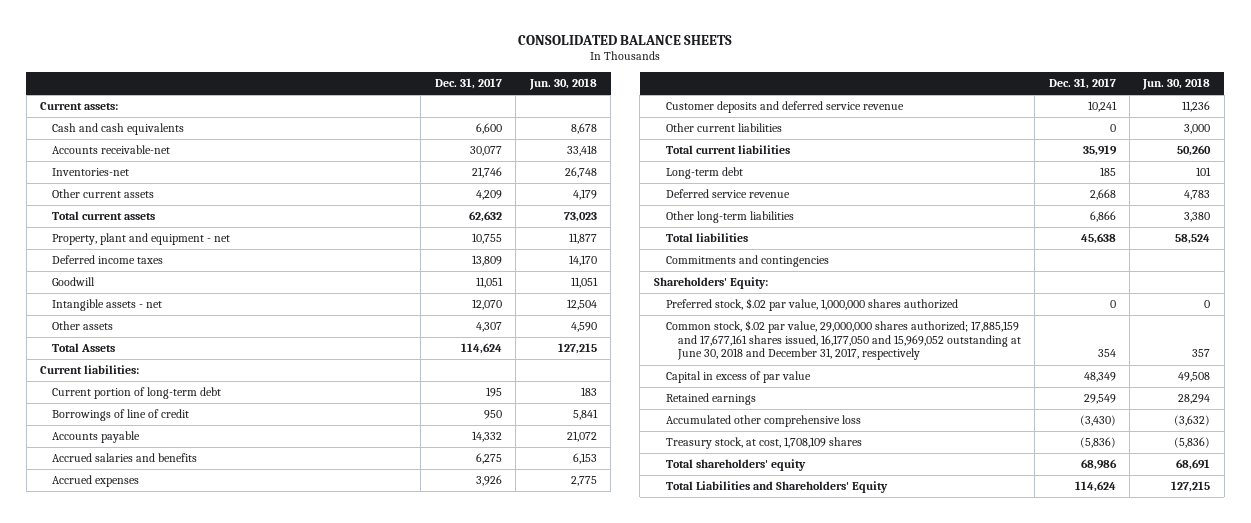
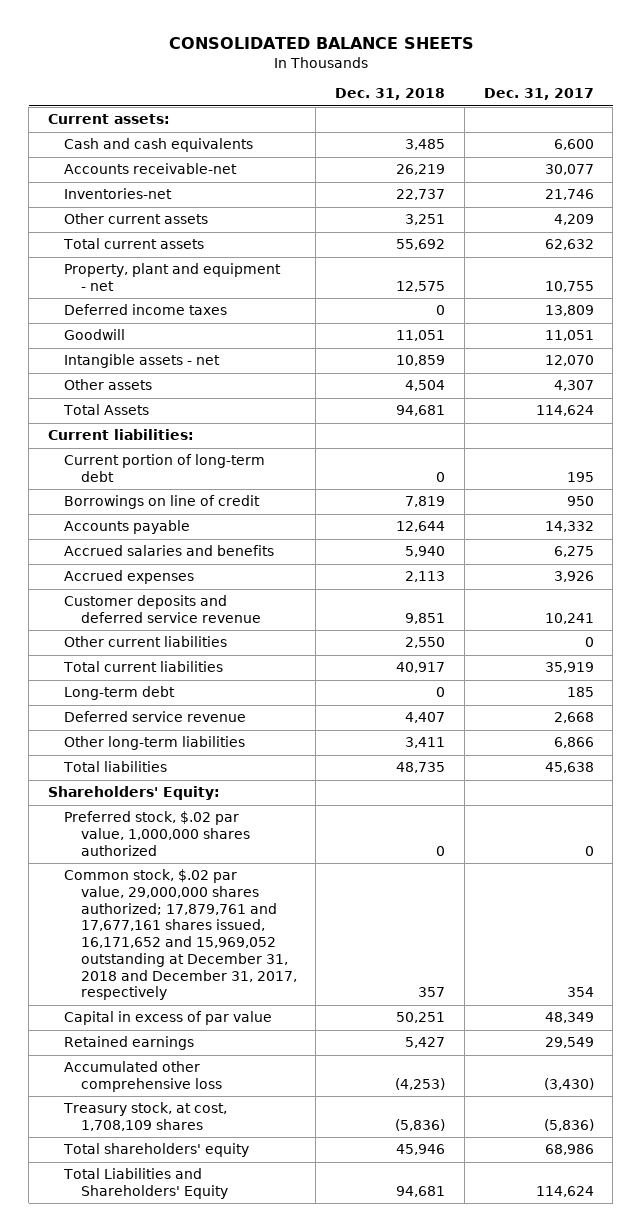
- | Dec. 31, 2017 | Jun. 30, 2018
+ | Dec. 31, 2018 | Dec. 31, 2017
- Borrowings of line of credit | 950 | 5,841
+ Borrowings on line of credit | 7,819 | 950
- Commitments and contingencies
- Common stock, $.02 par value, 29,000,000 shares authorized; 17,885,159 and 17,677,161 shares issued, 16,177,050 and 15,969,052 outstanding at June 30, 2018 and December 31, 2017, respectively | 354 | 357
+ Common stock, $.02 par value, 29,000,000 shares authorized; 17,879,761 and 17,677,161 shares issued, 16,171,652 and 15,969,052 outstanding at December 31, 2018 and December 31, 2017, respectively | 357 | 354

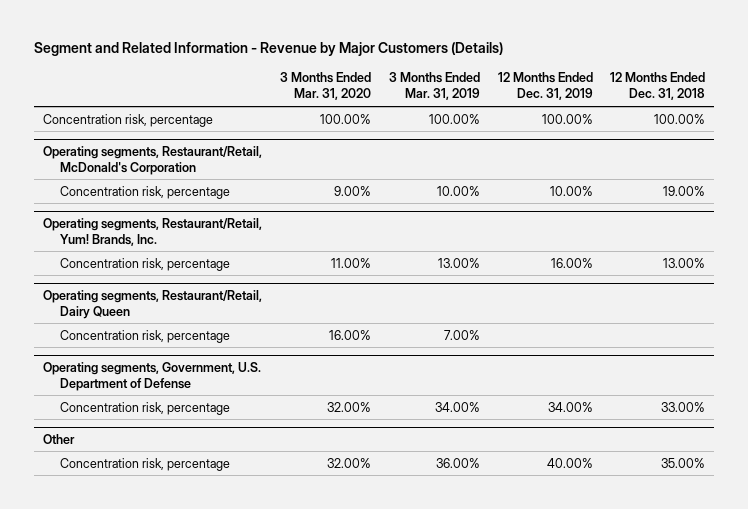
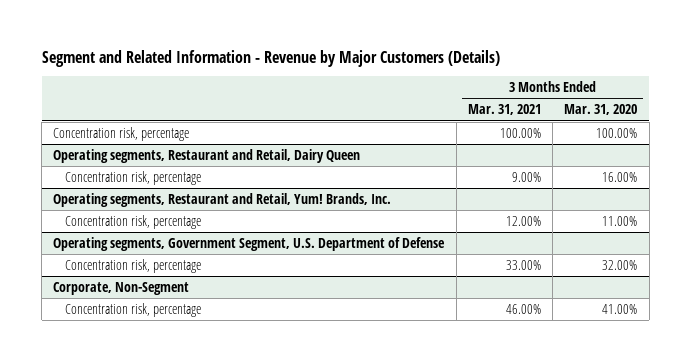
- | 3 Months Ended Mar. 31, 2020 | 3 Months Ended Mar. 31, 2019 | 12 Months Ended Dec. 31, 2019 | 12 Months Ended Dec. 31, 2018
+ | 3 Months Ended Mar. 31, 2021 | 3 Months Ended Mar. 31, 2020
- Operating segments, Restaurant/Retail, McDonald's Corporation
- Concentration risk, percentage | 9.00% | 10.00% | 10.00% | 19.00%
- Operating segments, Restaurant/Retail, Yum! Brands, Inc.
- Concentration risk, percentage | 11.00% | 13.00% | 16.00% | 13.00%
- Operating segments, Restaurant/Retail, Dairy Queen
+ Operating segments, Restaurant and Retail, Dairy Queen
- Operating segments, Government, U.S. Department of Defense
- Concentration risk, percentage | 32.00% | 34.00% | 34.00% | 33.00%
- Other
+ Operating segments, Restaurant and Retail, Yum! Brands, Inc.
+ Concentration risk, percentage | 12.00% | 11.00%
+ Operating segments, Government Segment, U.S. Department of Defense
+ Corporate, Non-Segment
+ Concentration risk, percentage | 46.00% | 41.00%

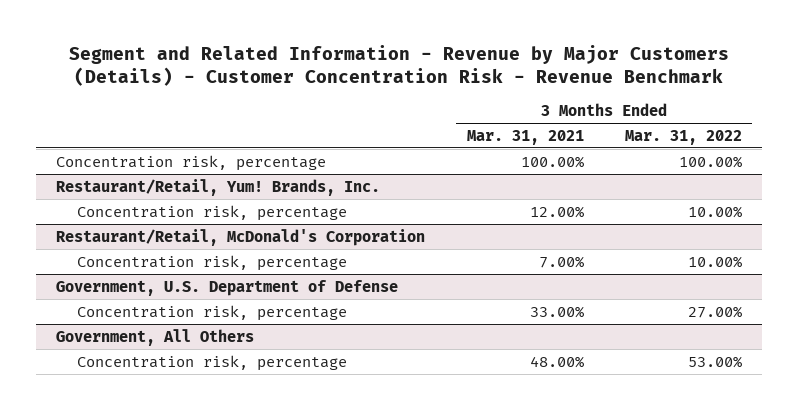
- Segment and Related Information - Revenue by Major Customers (Details)
+ Segment and Related Information - Revenue by Major Customers (Details) - Customer Concentration Risk - Revenue Benchmark
- | 3 Months Ended Mar. 31, 2021 | 3 Months Ended Mar. 31, 2020
+ | 3 Months Ended Mar. 31, 2021 | 3 Months Ended Mar. 31, 2022
- Operating segments, Restaurant and Retail, Dairy Queen
- Concentration risk, percentage | 9.00% | 16.00%
- Operating segments, Restaurant and Retail, Yum! Brands, Inc.
+ Restaurant/Retail, Yum! Brands, Inc.
- Operating segments, Government Segment, U.S. Department of Defense
+ Restaurant/Retail, McDonald's Corporation
+ Concentration risk, percentage | 7.00% | 10.00%
+ Government, U.S. Department of Defense
- Corporate, Non-Segment
- Concentration risk, percentage | 46.00% | 41.00%
+ Government, All Others
+ Concentration risk, percentage | 48.00% | 53.00%

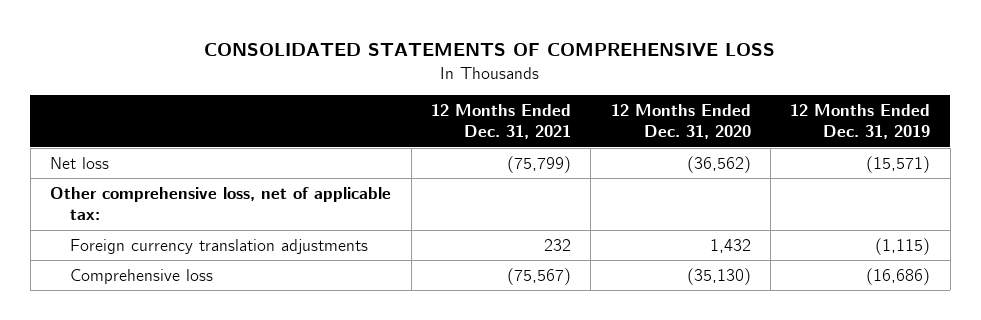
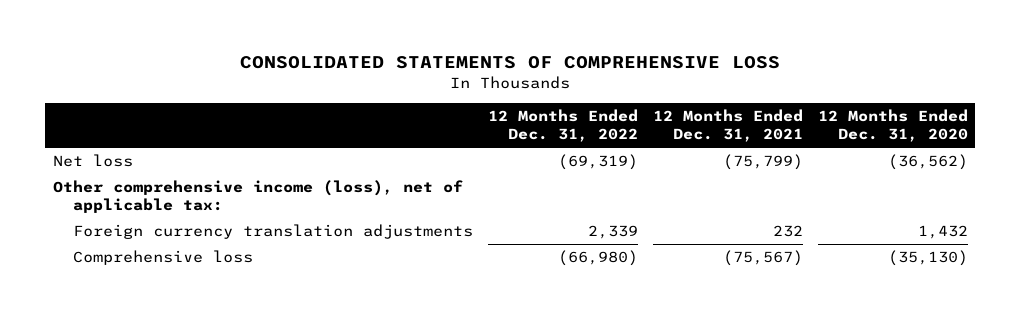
- | 12 Months Ended Dec. 31, 2021 | 12 Months Ended Dec. 31, 2020 | 12 Months Ended Dec. 31, 2019
+ | 12 Months Ended Dec. 31, 2022 | 12 Months Ended Dec. 31, 2021 | 12 Months Ended Dec. 31, 2020
- Other comprehensive loss, net of applicable tax:
+ Other comprehensive income (loss), net of applicable tax:

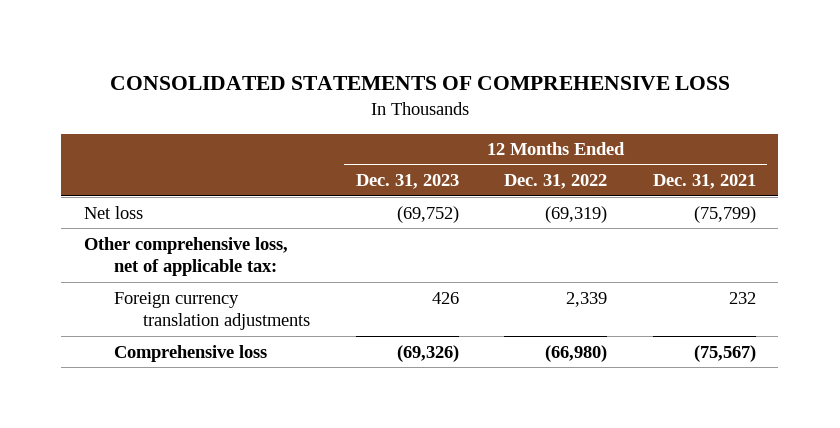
- | 12 Months Ended Dec. 31, 2022 | 12 Months Ended Dec. 31, 2021 | 12 Months Ended Dec. 31, 2020
+ | 12 Months Ended Dec. 31, 2023 | 12 Months Ended Dec. 31, 2022 | 12 Months Ended Dec. 31, 2021
- Other comprehensive income (loss), net of applicable tax:
+ Other comprehensive loss, net of applicable tax:

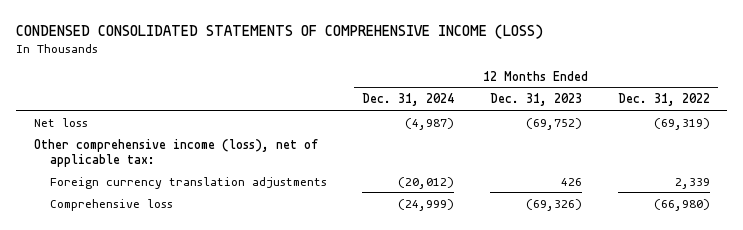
- CONSOLIDATED STATEMENTS OF COMPREHENSIVE LOSS
+ CONDENSED CONSOLIDATED STATEMENTS OF COMPREHENSIVE INCOME (LOSS)
- | 12 Months Ended Dec. 31, 2023 | 12 Months Ended Dec. 31, 2022 | 12 Months Ended Dec. 31, 2021
+ | 12 Months Ended Dec. 31, 2024 | 12 Months Ended Dec. 31, 2023 | 12 Months Ended Dec. 31, 2022
- Other comprehensive loss, net of applicable tax:
+ Other comprehensive income (loss), net of applicable tax:

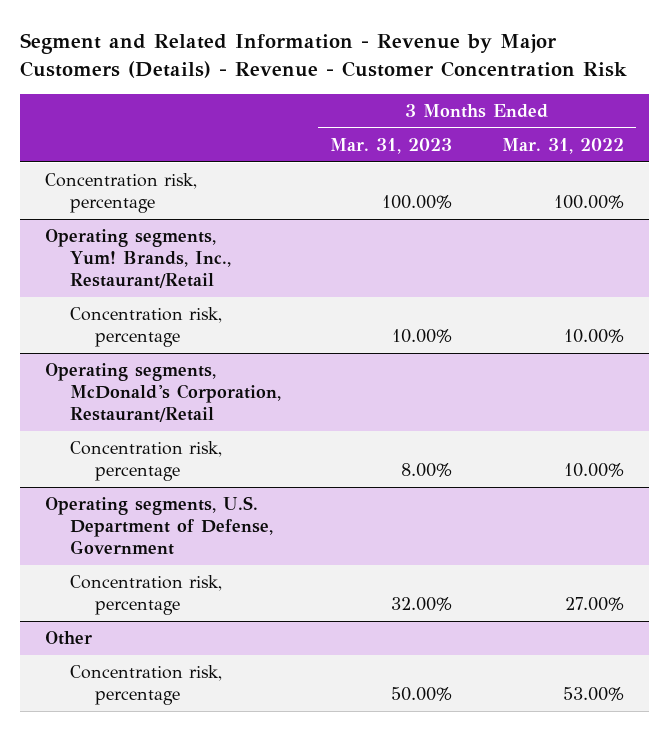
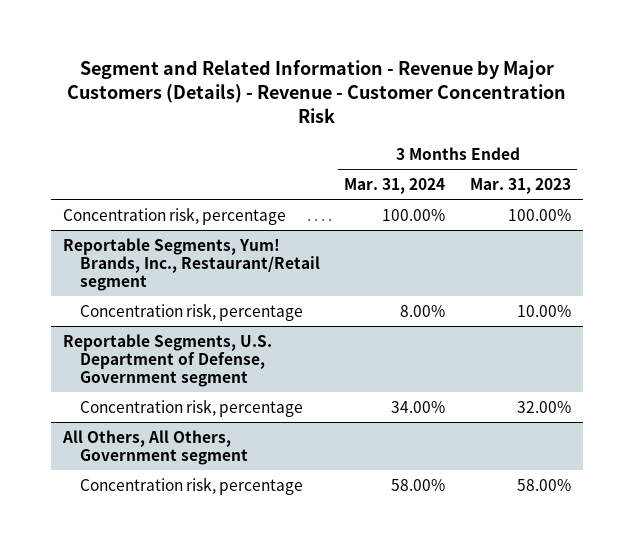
- | 3 Months Ended Mar. 31, 2023 | 3 Months Ended Mar. 31, 2022
+ | 3 Months Ended Mar. 31, 2024 | 3 Months Ended Mar. 31, 2023
- Operating segments, Yum! Brands, Inc., Restaurant/Retail
+ Reportable Segments, Yum! Brands, Inc., Restaurant/Retail segment
- Operating segments, McDonald's Corporation, Restaurant/Retail
- Concentration risk, percentage | 8.00% | 10.00%
- Operating segments, U.S. Department of Defense, Government
+ Reportable Segments, U.S. Department of Defense, Government segment
- Other
- Concentration risk, percentage | 50.00% | 53.00%
+ All Others, All Others, Government segment
+ Concentration risk, percentage | 58.00% | 58.00%

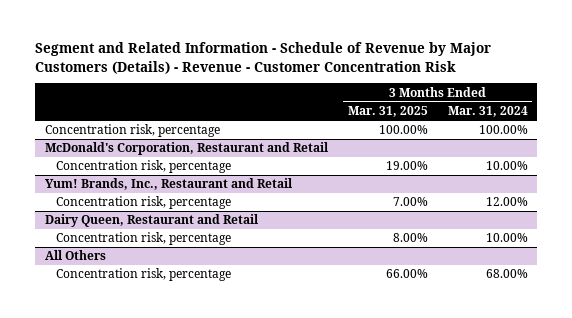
- Segment and Related Information - Revenue by Major Customers (Details) - Revenue - Customer Concentration Risk
+ Segment and Related Information - Schedule of Revenue by Major Customers (Details) - Revenue - Customer Concentration Risk
- | 3 Months Ended Mar. 31, 2024 | 3 Months Ended Mar. 31, 2023
+ | 3 Months Ended Mar. 31, 2025 | 3 Months Ended Mar. 31, 2024
- Reportable Segments, Yum! Brands, Inc., Restaurant/Retail segment
- Concentration risk, percentage | 8.00% | 10.00%
- Reportable Segments, U.S. Department of Defense, Government segment
- Concentration risk, percentage | 34.00% | 32.00%
- All Others, All Others, Government segment
- Concentration risk, percentage | 58.00% | 58.00%
+ McDonald's Corporation, Restaurant and Retail
+ Concentration risk, percentage | 19.00% | 10.00%
+ Yum! Brands, Inc., Restaurant and Retail
+ Concentration risk, percentage | 7.00% | 12.00%
+ Dairy Queen, Restaurant and Retail
+ Concentration risk, percentage | 8.00% | 10.00%
+ All Others
+ Concentration risk, percentage | 66.00% | 68.00%

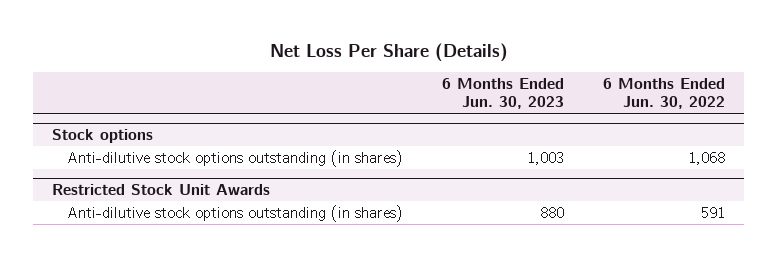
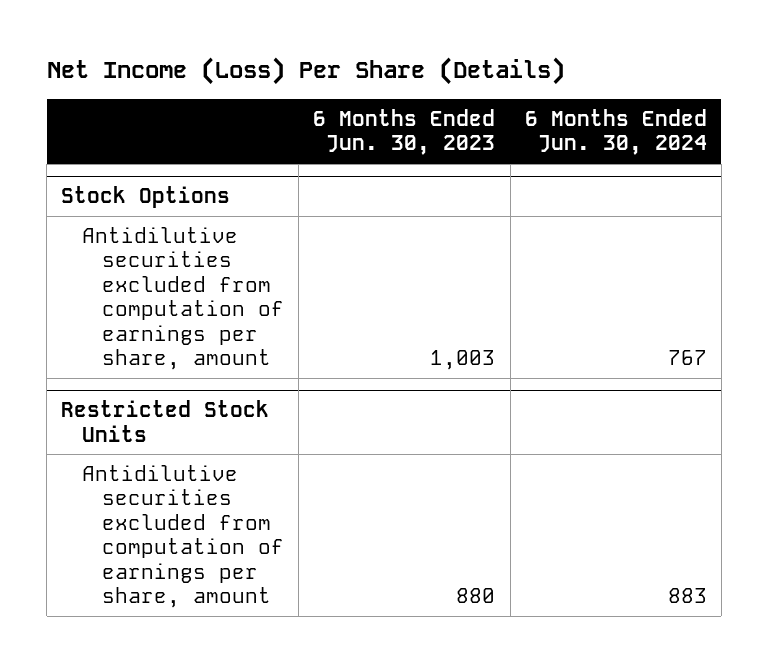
- Net Loss Per Share (Details)
+ Net Income (Loss) Per Share (Details)
- | 6 Months Ended Jun. 30, 2023 | 6 Months Ended Jun. 30, 2022
+ | 6 Months Ended Jun. 30, 2023 | 6 Months Ended Jun. 30, 2024
- Stock options
- Anti-dilutive stock options outstanding (in shares) | 1,003 | 1,068
- Restricted Stock Unit Awards
- Anti-dilutive stock options outstanding (in shares) | 880 | 591
+ Stock Options
+ Antidilutive securities excluded from computation of earnings per share, amount | 1,003 | 767
+ Restricted Stock Units
+ Antidilutive securities excluded from computation of earnings per share, amount | 880 | 883

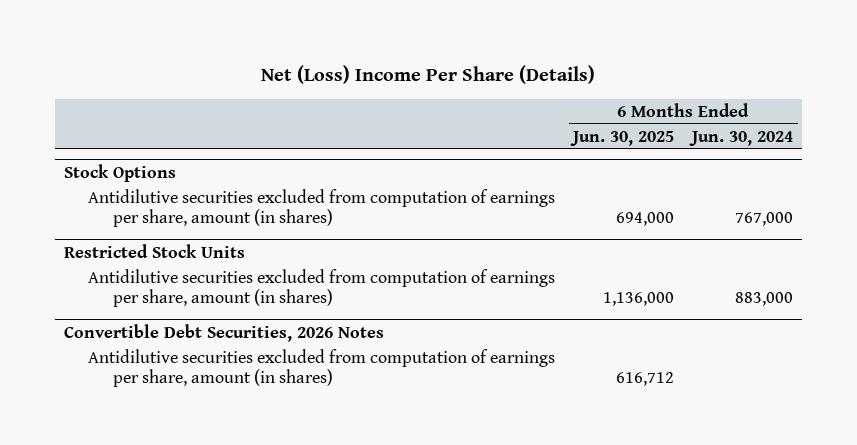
- Net Income (Loss) Per Share (Details)
+ Net (Loss) Income Per Share (Details)
- | 6 Months Ended Jun. 30, 2023 | 6 Months Ended Jun. 30, 2024
+ | 6 Months Ended Jun. 30, 2025 | 6 Months Ended Jun. 30, 2024
@ Stock Options
- Antidilutive securities excluded from computation of earnings per share, amount | 1,003 | 767
+ Antidilutive securities excluded from computation of earnings per share, amount (in shares) | 694,000 | 767,000
@ Restricted Stock Units
- Antidilutive securities excluded from computation of earnings per share, amount | 880 | 883
+ Antidilutive securities excluded from computation of earnings per share, amount (in shares) | 1,136,000 | 883,000
+ Convertible Debt Securities, 2026 Notes
+ Antidilutive securities excluded from computation of earnings per share, amount (in shares) | 616,712 |

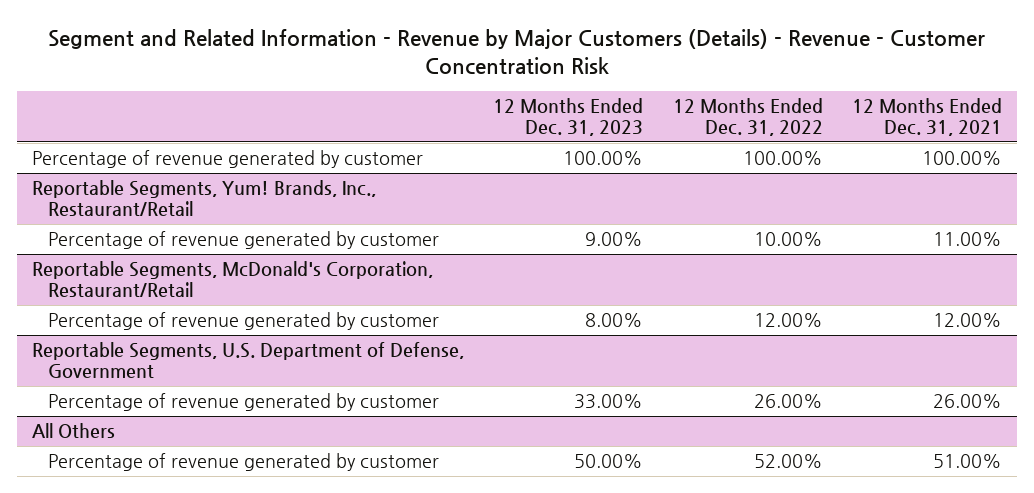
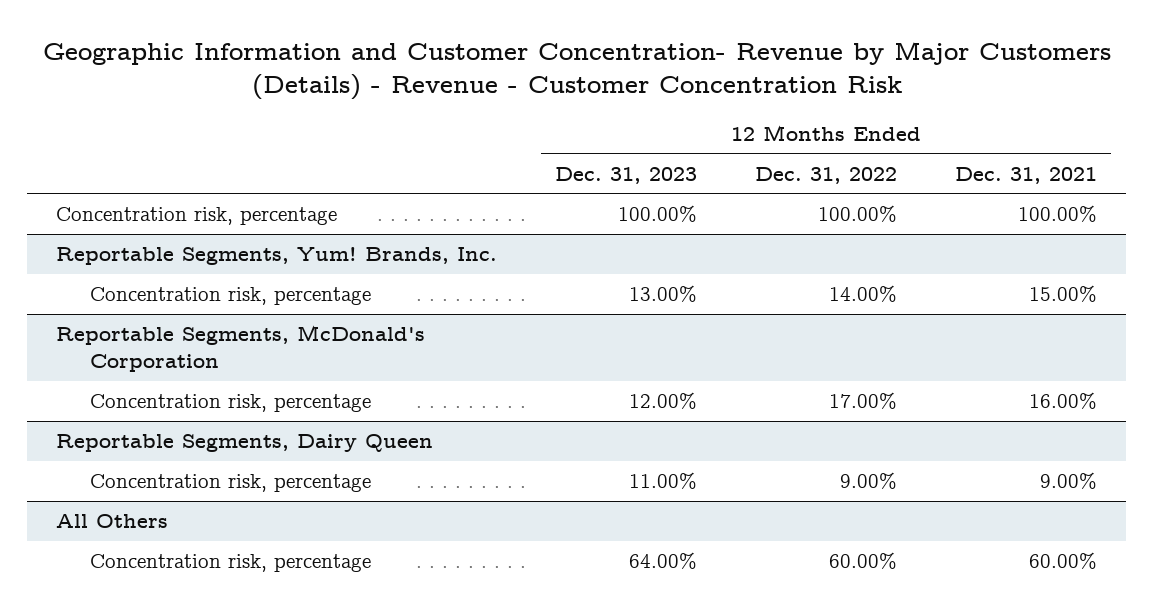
- Segment and Related Information - Revenue by Major Customers (Details) - Revenue - Customer Concentration Risk
+ Geographic Information and Customer Concentration- Revenue by Major Customers (Details) - Revenue - Customer Concentration Risk
- Percentage of revenue generated by customer | 100.00% | 100.00% | 100.00%
- Reportable Segments, Yum! Brands, Inc., Restaurant/Retail
- Percentage of revenue generated by customer | 9.00% | 10.00% | 11.00%
- Reportable Segments, McDonald's Corporation, Restaurant/Retail
- Percentage of revenue generated by customer | 8.00% | 12.00% | 12.00%
- Reportable Segments, U.S. Department of Defense, Government
- Percentage of revenue generated by customer | 33.00% | 26.00% | 26.00%
+ Concentration risk, percentage | 100.00% | 100.00% | 100.00%
+ Reportable Segments, Yum! Brands, Inc.
+ Concentration risk, percentage | 13.00% | 14.00% | 15.00%
+ Reportable Segments, McDonald's Corporation
+ Concentration risk, percentage | 12.00% | 17.00% | 16.00%
+ Reportable Segments, Dairy Queen
+ Concentration risk, percentage | 11.00% | 9.00% | 9.00%
@ All Others
- Percentage of revenue generated by customer | 50.00% | 52.00% | 51.00%
+ Concentration risk, percentage | 64.00% | 60.00% | 60.00%

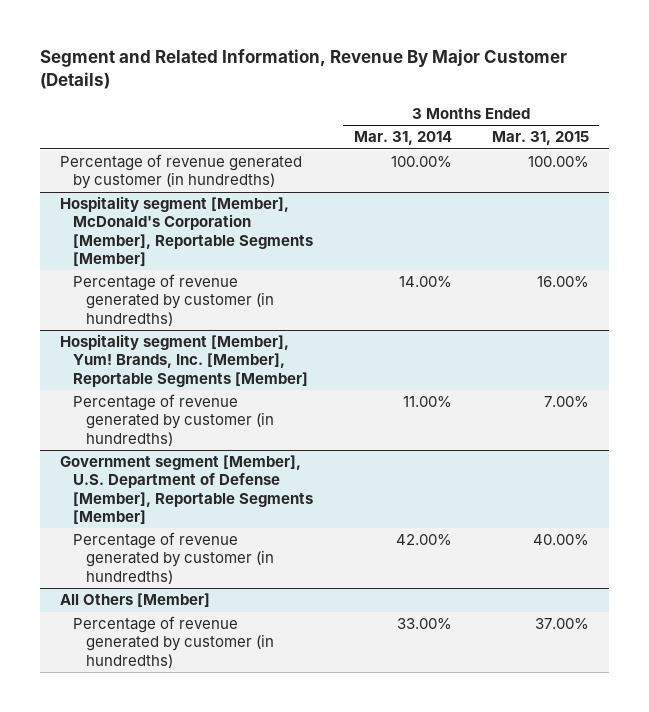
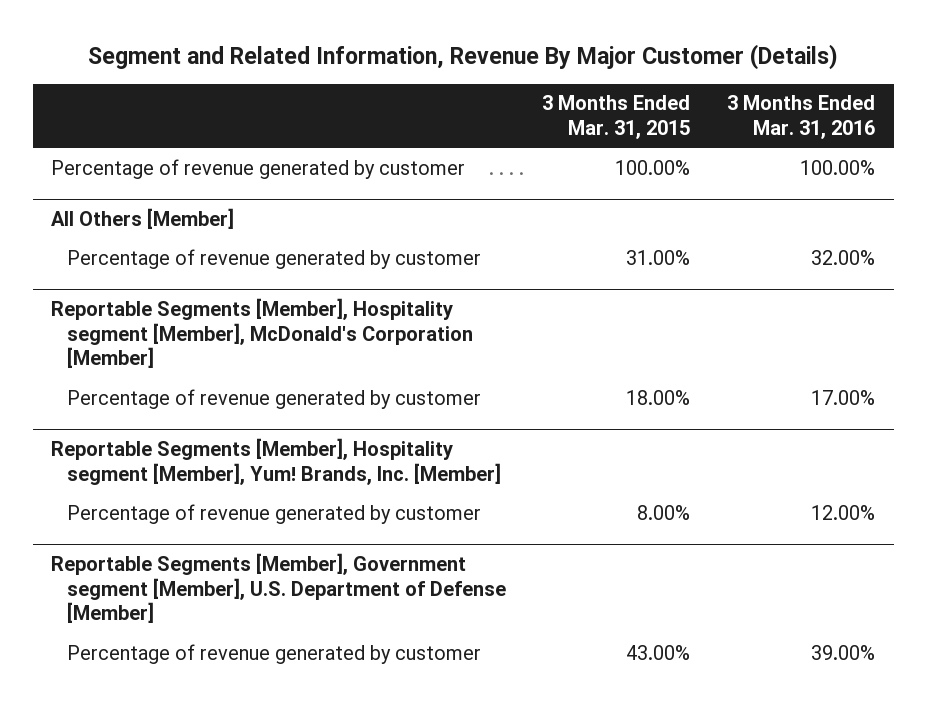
- | 3 Months Ended Mar. 31, 2014 | 3 Months Ended Mar. 31, 2015
+ | 3 Months Ended Mar. 31, 2015 | 3 Months Ended Mar. 31, 2016
- Percentage of revenue generated by customer (in hundredths) | 100.00% | 100.00%
- Hospitality segment [Member], McDonald's Corporation [Member], Reportable Segments [Member]
- Percentage of revenue generated by customer (in hundredths) | 14.00% | 16.00%
- Hospitality segment [Member], Yum! Brands, Inc. [Member], Reportable Segments [Member]
- Percentage of revenue generated by customer (in hundredths) | 11.00% | 7.00%
- Government segment [Member], U.S. Department of Defense [Member], Reportable Segments [Member]
- Percentage of revenue generated by customer (in hundredths) | 42.00% | 40.00%
+ Percentage of revenue generated by customer | 100.00% | 100.00%
@ All Others [Member]
- Percentage of revenue generated by customer (in hundredths) | 33.00% | 37.00%
+ Percentage of revenue generated by customer | 31.00% | 32.00%
+ Reportable Segments [Member], Hospitality segment [Member], McDonald's Corporation [Member]
+ Percentage of revenue generated by customer | 18.00% | 17.00%
+ Reportable Segments [Member], Hospitality segment [Member], Yum! Brands, Inc. [Member]
+ Percentage of revenue generated by customer | 8.00% | 12.00%
+ Reportable Segments [Member], Government segment [Member], U.S. Department of Defense [Member]
+ Percentage of revenue generated by customer | 43.00% | 39.00%

